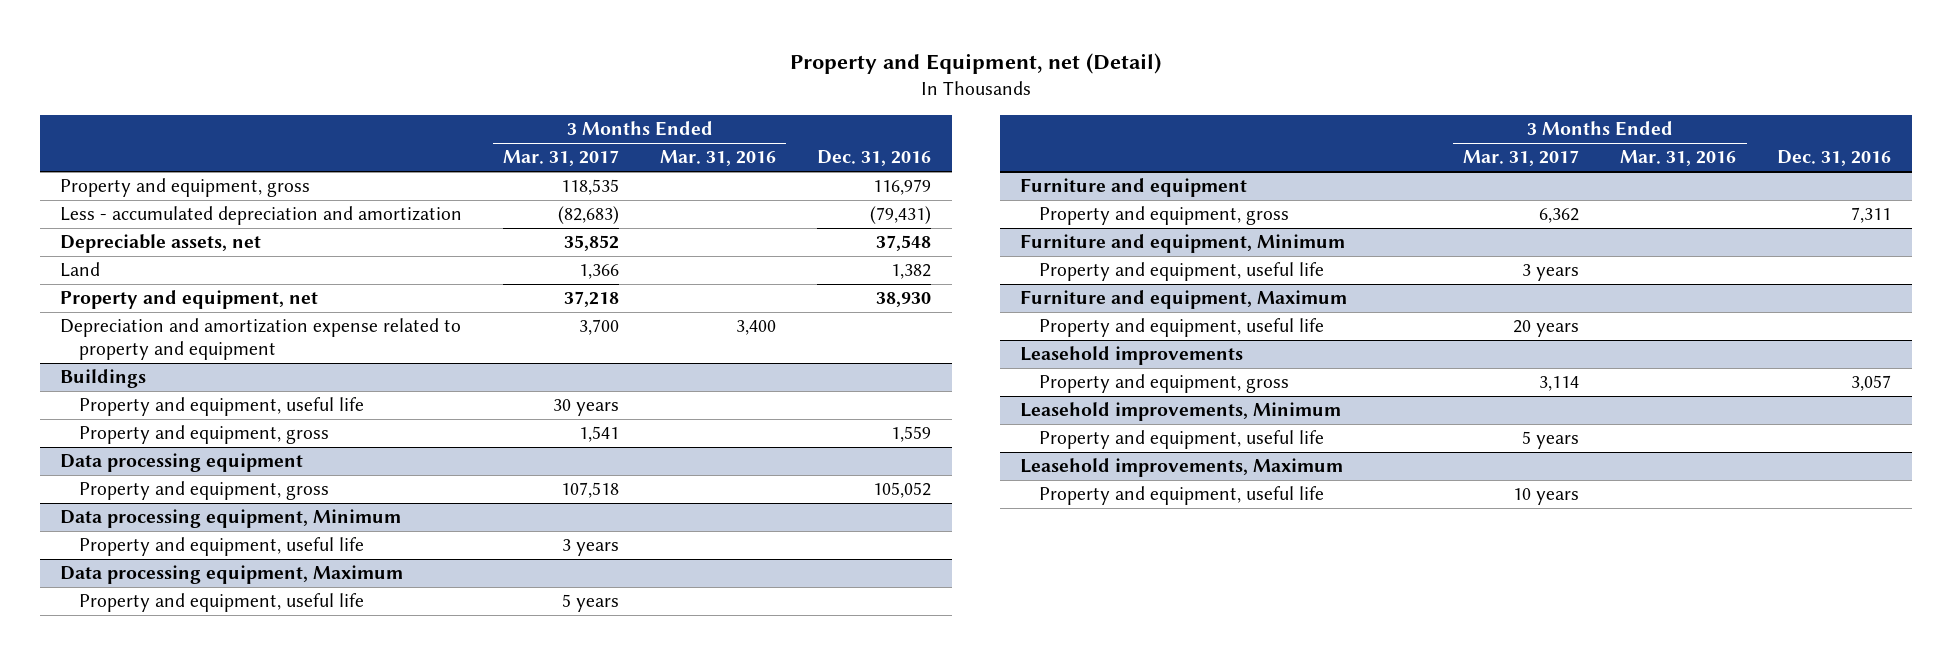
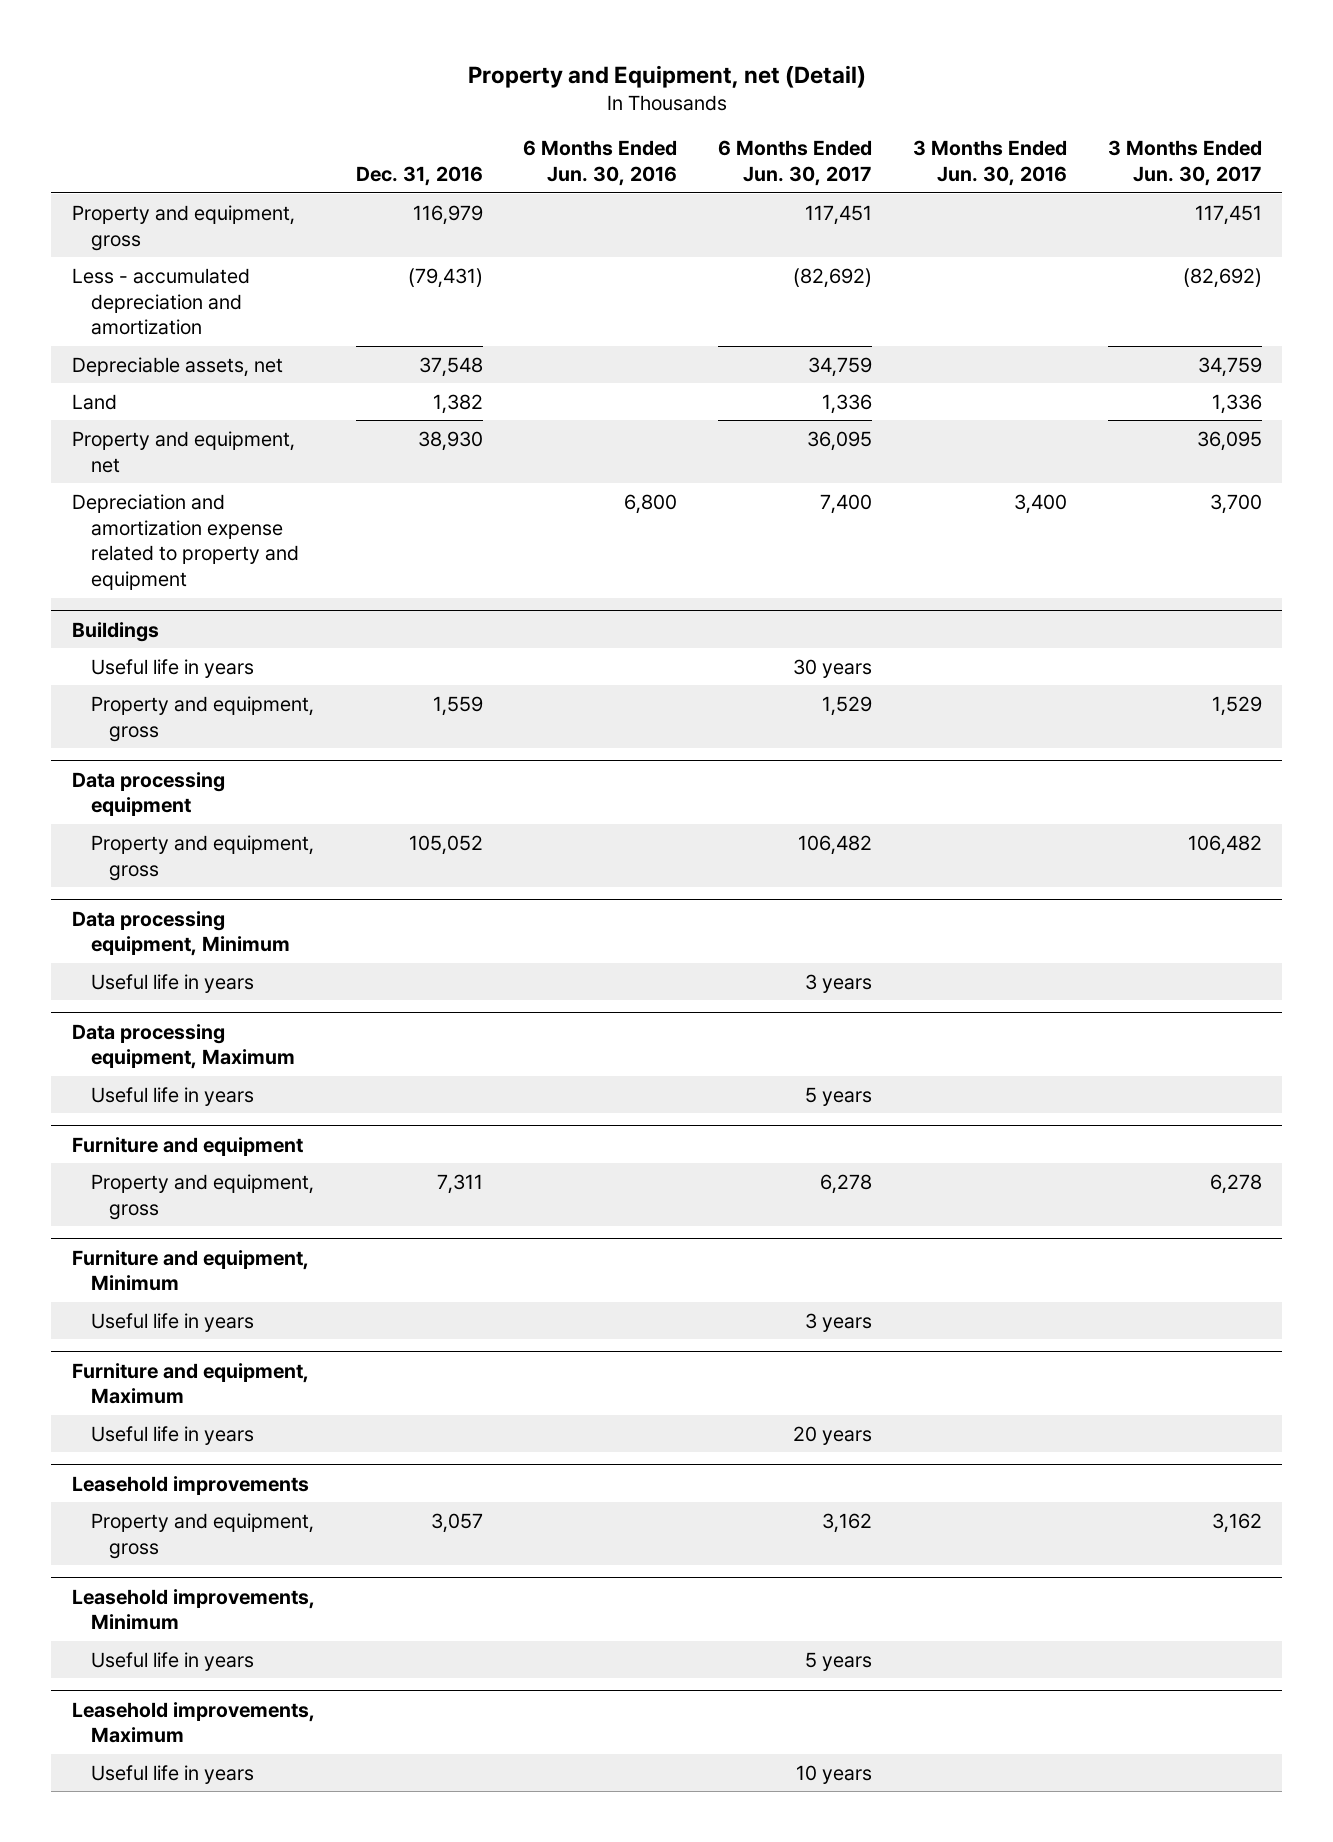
- | 3 Months Ended Mar. 31, 2017 | 3 Months Ended Mar. 31, 2016 | Dec. 31, 2016
+ | Dec. 31, 2016 | 6 Months Ended Jun. 30, 2016 | 6 Months Ended Jun. 30, 2017 | 3 Months Ended Jun. 30, 2016 | 3 Months Ended Jun. 30, 2017
@ Buildings
- Property and equipment, useful life | 30 years | |
+ Useful life in years | | | 30 years | |
@ Data processing equipment, Minimum
- Property and equipment, useful life | 3 years | |
+ Useful life in years | | | 3 years | |
@ Data processing equipment, Maximum
- Property and equipment, useful life | 5 years | |
+ Useful life in years | | | 5 years | |
@ Furniture and equipment, Minimum
- Property and equipment, useful life | 3 years | |
+ Useful life in years | | | 3 years | |
@ Furniture and equipment, Maximum
- Property and equipment, useful life | 20 years | |
+ Useful life in years | | | 20 years | |
@ Leasehold improvements, Minimum
- Property and equipment, useful life | 5 years | |
+ Useful life in years | | | 5 years | |
@ Leasehold improvements, Maximum
- Property and equipment, useful life | 10 years | |
+ Useful life in years | | | 10 years | |

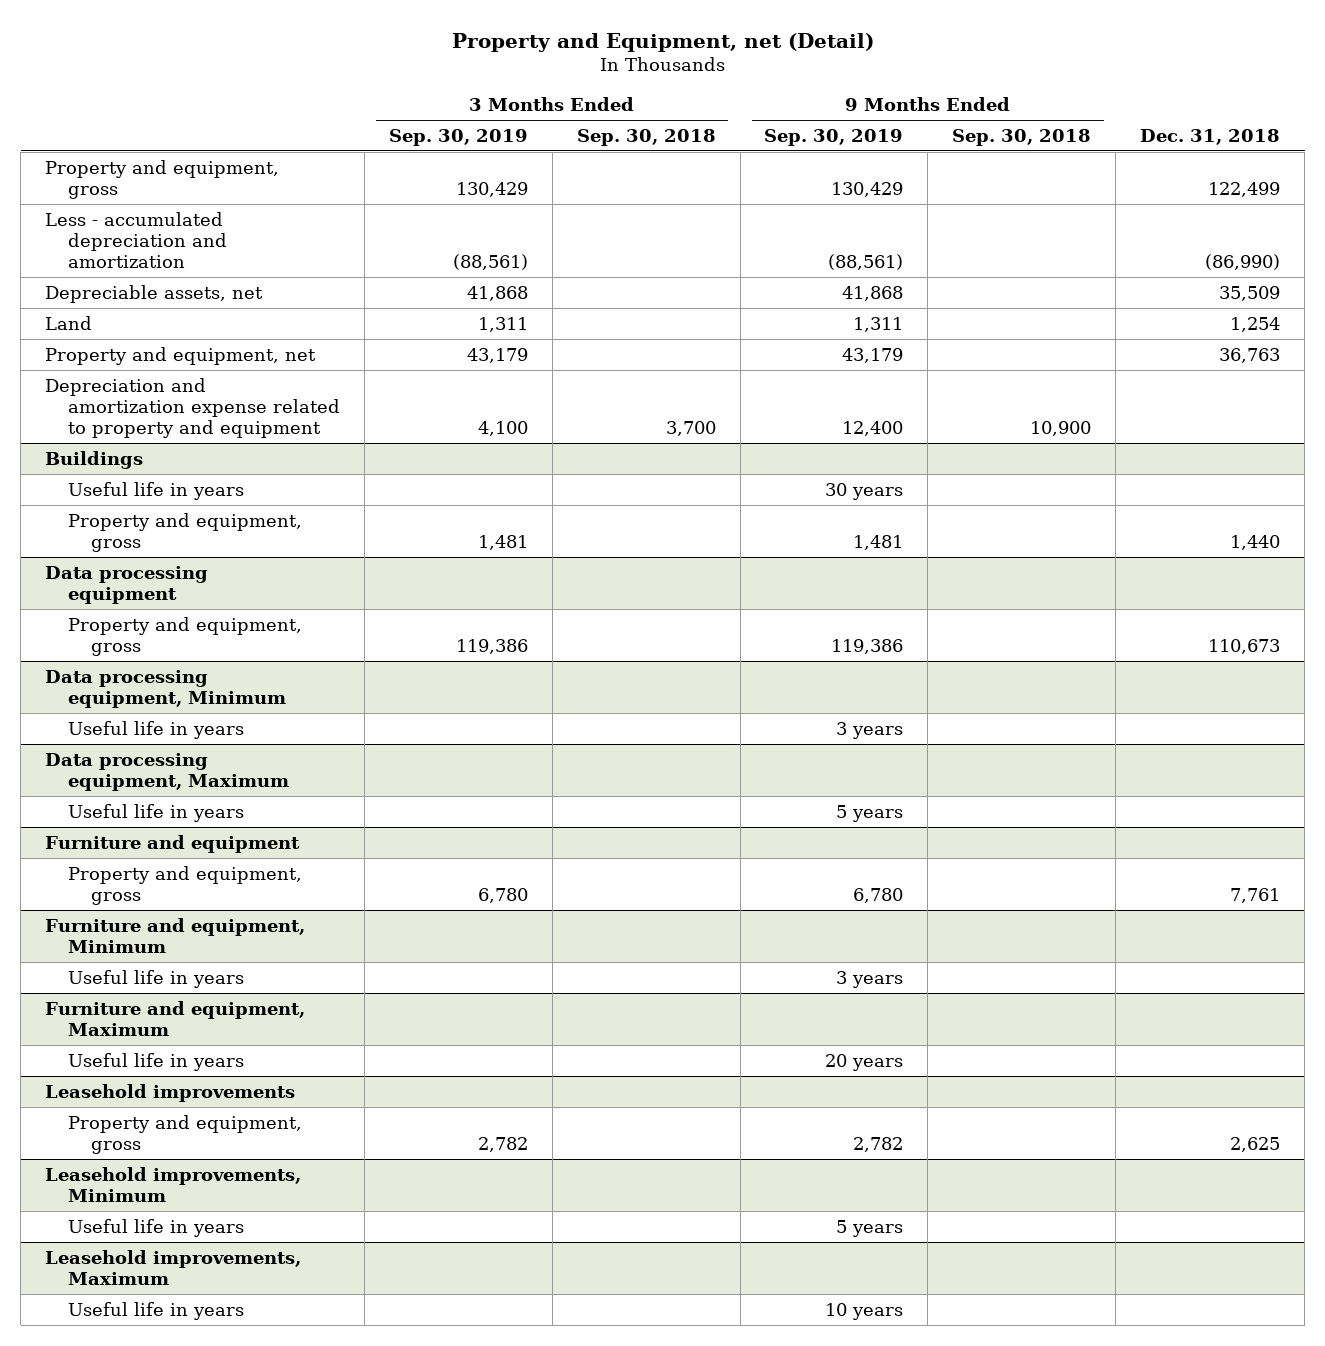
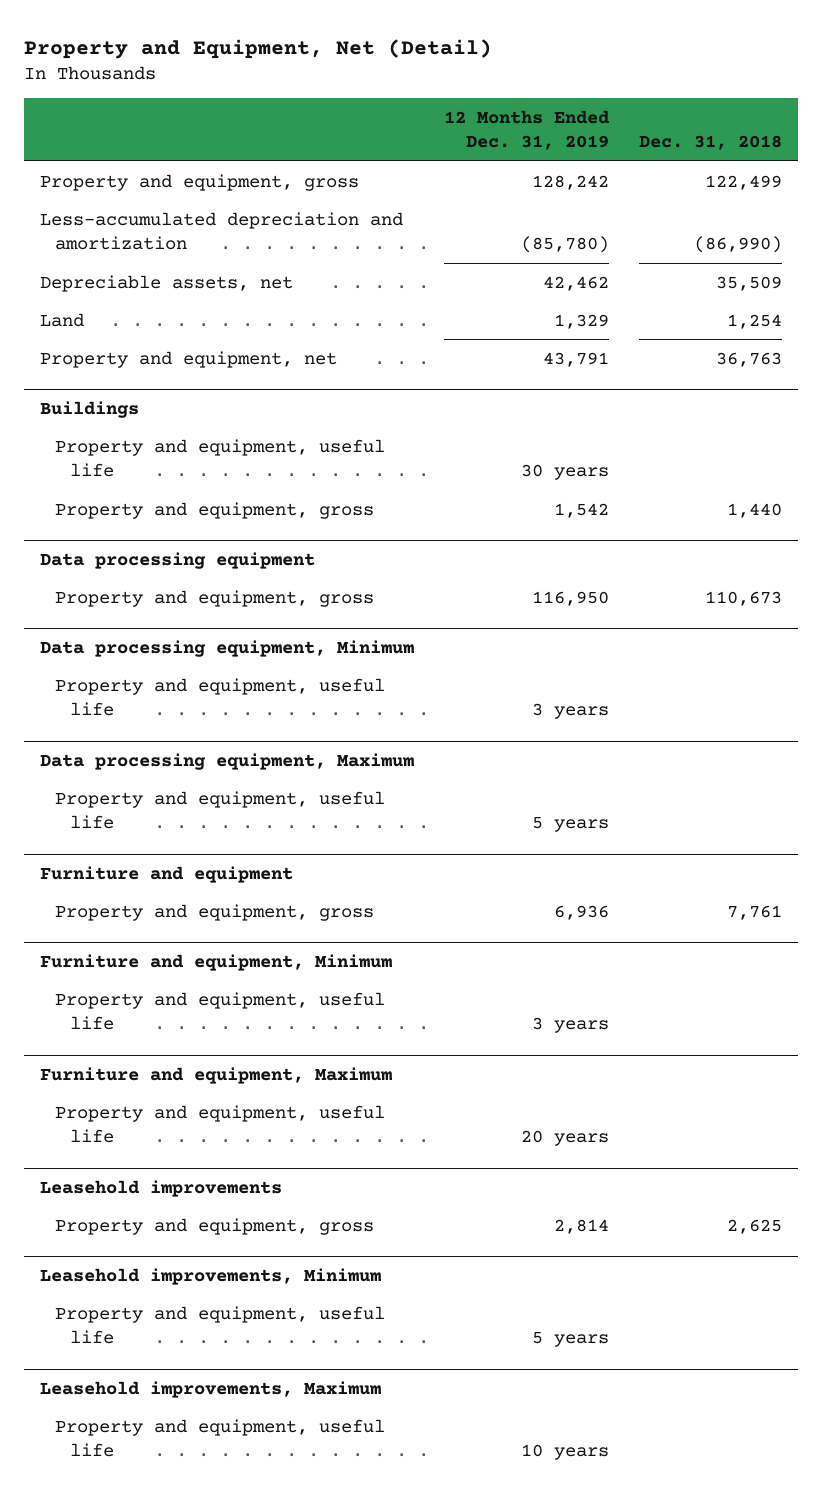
- Property and Equipment, net (Detail)
+ Property and Equipment, Net (Detail)
- | 3 Months Ended Sep. 30, 2019 | 3 Months Ended Sep. 30, 2018 | 9 Months Ended Sep. 30, 2019 | 9 Months Ended Sep. 30, 2018 | Dec. 31, 2018
+ | 12 Months Ended Dec. 31, 2019 | Dec. 31, 2018
- Less - accumulated depreciation and amortization | (88,561) | | (88,561) | | (86,990)
+ Less-accumulated depreciation and amortization | (85,780) | (86,990)
- Depreciation and amortization expense related to property and equipment | 4,100 | 3,700 | 12,400 | 10,900 |
@ Buildings
- Useful life in years | | | 30 years | |
+ Property and equipment, useful life | 30 years |
@ Data processing equipment, Minimum
- Useful life in years | | | 3 years | |
+ Property and equipment, useful life | 3 years |
@ Data processing equipment, Maximum
- Useful life in years | | | 5 years | |
+ Property and equipment, useful life | 5 years |
@ Furniture and equipment, Minimum
- Useful life in years | | | 3 years | |
+ Property and equipment, useful life | 3 years |
@ Furniture and equipment, Maximum
- Useful life in years | | | 20 years | |
+ Property and equipment, useful life | 20 years |
@ Leasehold improvements, Minimum
- Useful life in years | | | 5 years | |
+ Property and equipment, useful life | 5 years |
@ Leasehold improvements, Maximum
- Useful life in years | | | 10 years | |
+ Property and equipment, useful life | 10 years |

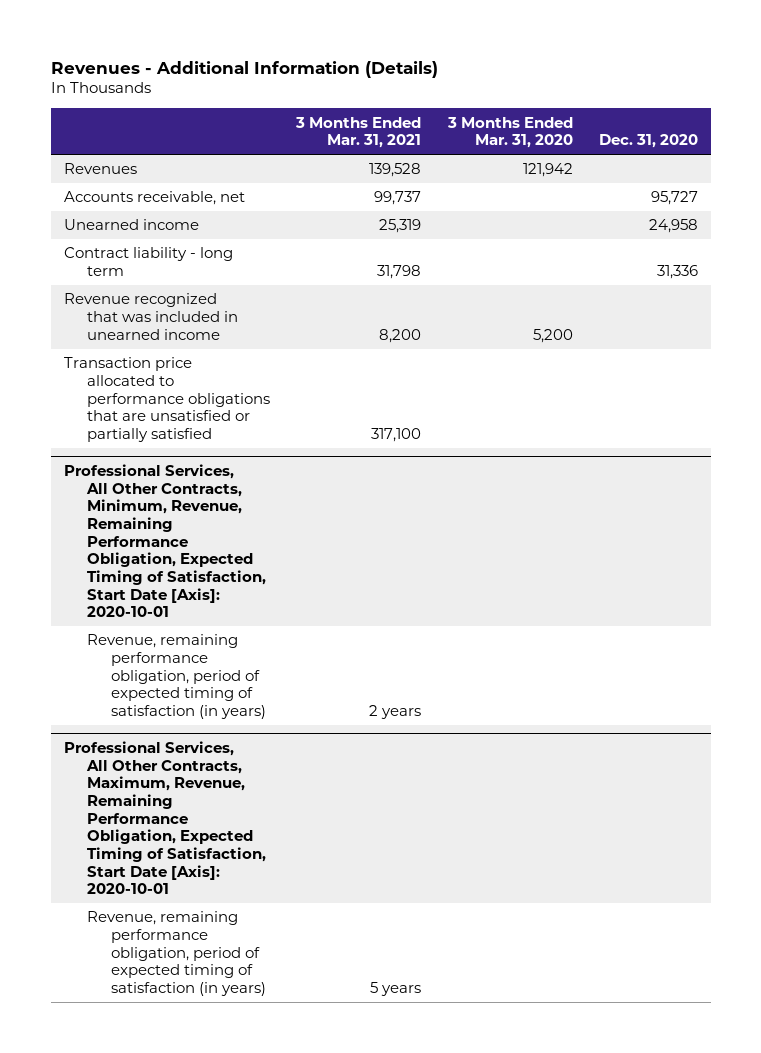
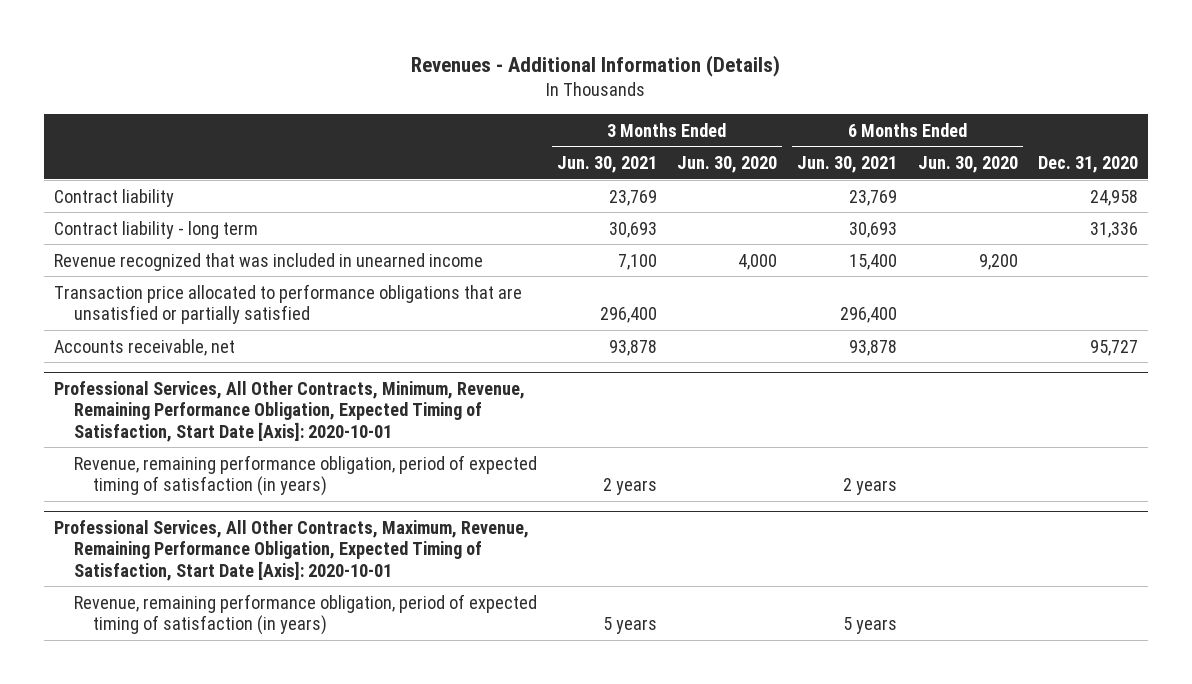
- | 3 Months Ended Mar. 31, 2021 | 3 Months Ended Mar. 31, 2020 | Dec. 31, 2020
+ | 3 Months Ended Jun. 30, 2021 | 3 Months Ended Jun. 30, 2020 | 6 Months Ended Jun. 30, 2021 | 6 Months Ended Jun. 30, 2020 | Dec. 31, 2020
- Revenues | 139,528 | 121,942 |
- Unearned income | 25,319 | | 24,958
+ Contract liability | 23,769 | | 23,769 | | 24,958
moved down: Accounts receivable, net | 93,878 | | 93,878 | | 95,727

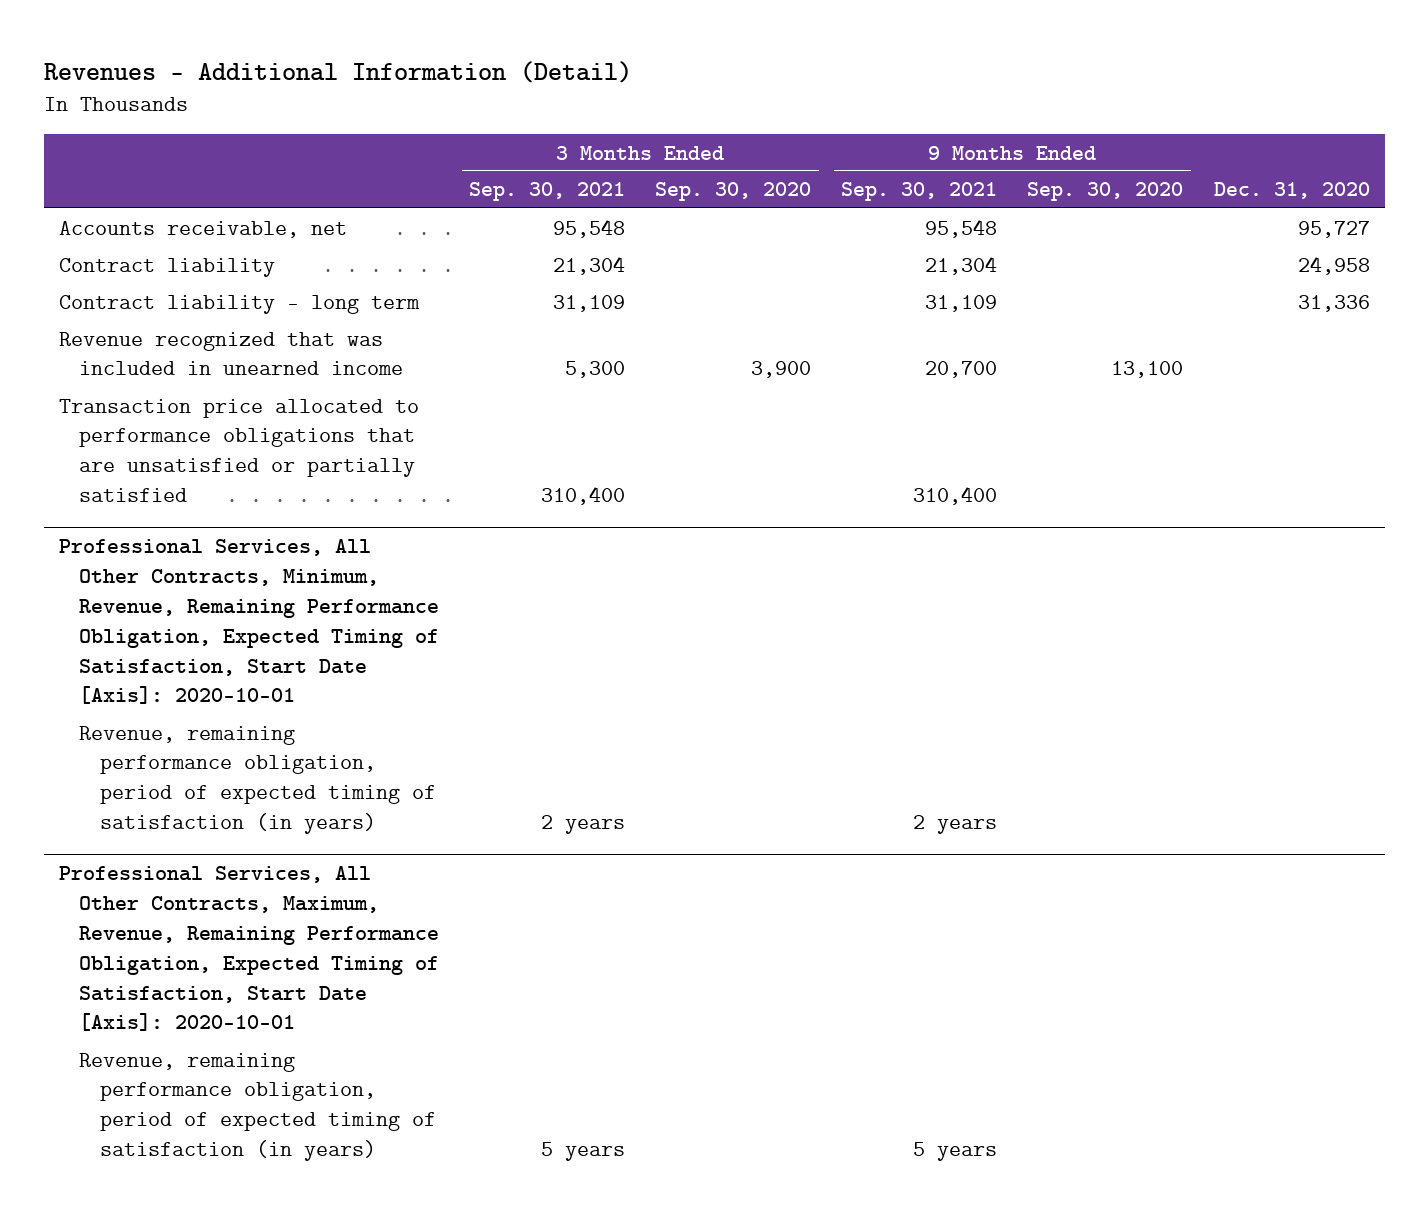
- Revenues - Additional Information (Details)
+ Revenues - Additional Information (Detail)
- | 3 Months Ended Jun. 30, 2021 | 3 Months Ended Jun. 30, 2020 | 6 Months Ended Jun. 30, 2021 | 6 Months Ended Jun. 30, 2020 | Dec. 31, 2020
+ | 3 Months Ended Sep. 30, 2021 | 3 Months Ended Sep. 30, 2020 | 9 Months Ended Sep. 30, 2021 | 9 Months Ended Sep. 30, 2020 | Dec. 31, 2020
moved up: Accounts receivable, net | 95,548 | | 95,548 | | 95,727

